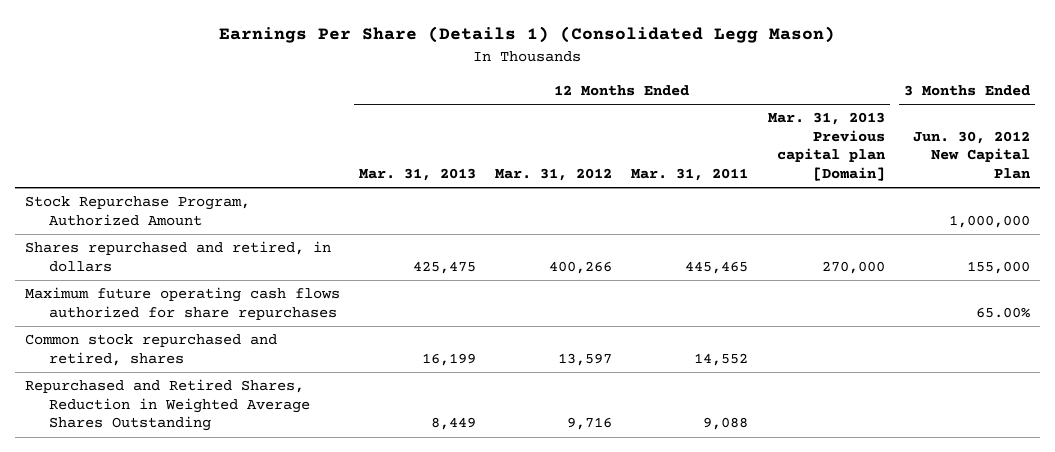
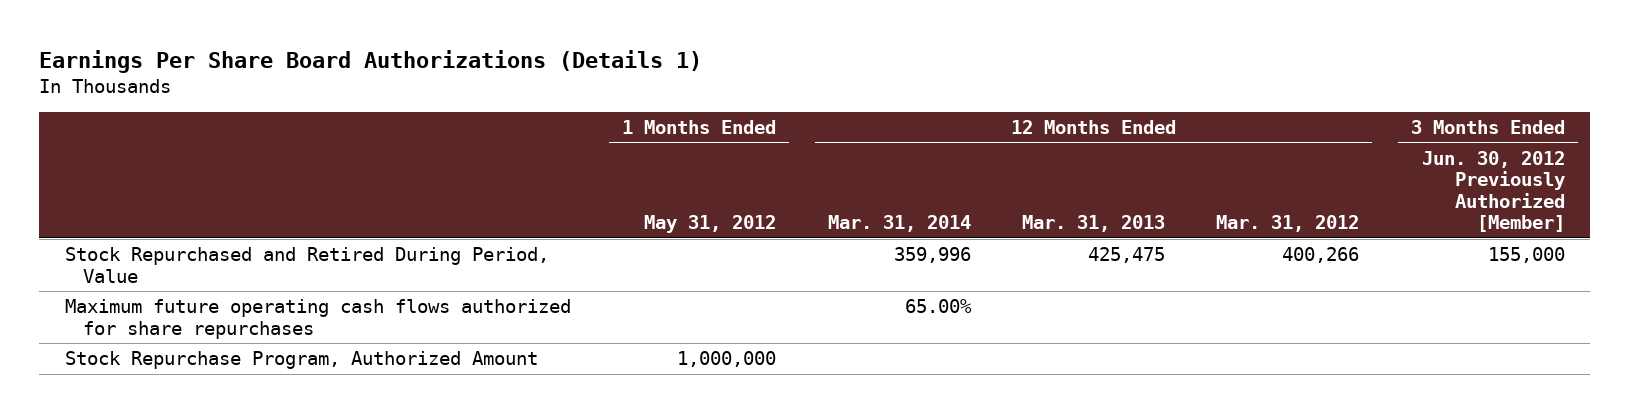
- Earnings Per Share (Details 1) (Consolidated Legg Mason)
+ Earnings Per Share Board Authorizations (Details 1)
- | 12 Months Ended Mar. 31, 2013 | 12 Months Ended Mar. 31, 2012 | 12 Months Ended Mar. 31, 2011 | 12 Months Ended Mar. 31, 2013 Previous capital plan [Domain] | 3 Months Ended Jun. 30, 2012 New Capital Plan
+ | 1 Months Ended May 31, 2012 | 12 Months Ended Mar. 31, 2014 | 12 Months Ended Mar. 31, 2013 | 12 Months Ended Mar. 31, 2012 | 3 Months Ended Jun. 30, 2012 Previously Authorized [Member]
- Shares repurchased and retired, in dollars | 425,475 | 400,266 | 445,465 | 270,000 | 155,000
+ Stock Repurchased and Retired During Period, Value | | 359,996 | 425,475 | 400,266 | 155,000
- Common stock repurchased and retired, shares | 16,199 | 13,597 | 14,552 | |
- Repurchased and Retired Shares, Reduction in Weighted Average Shares Outstanding | 8,449 | 9,716 | 9,088 | |
moved down: Stock Repurchase Program, Authorized Amount | 1,000,000 | | | |

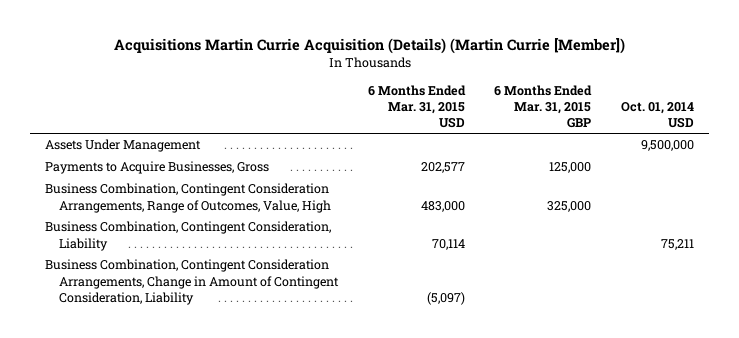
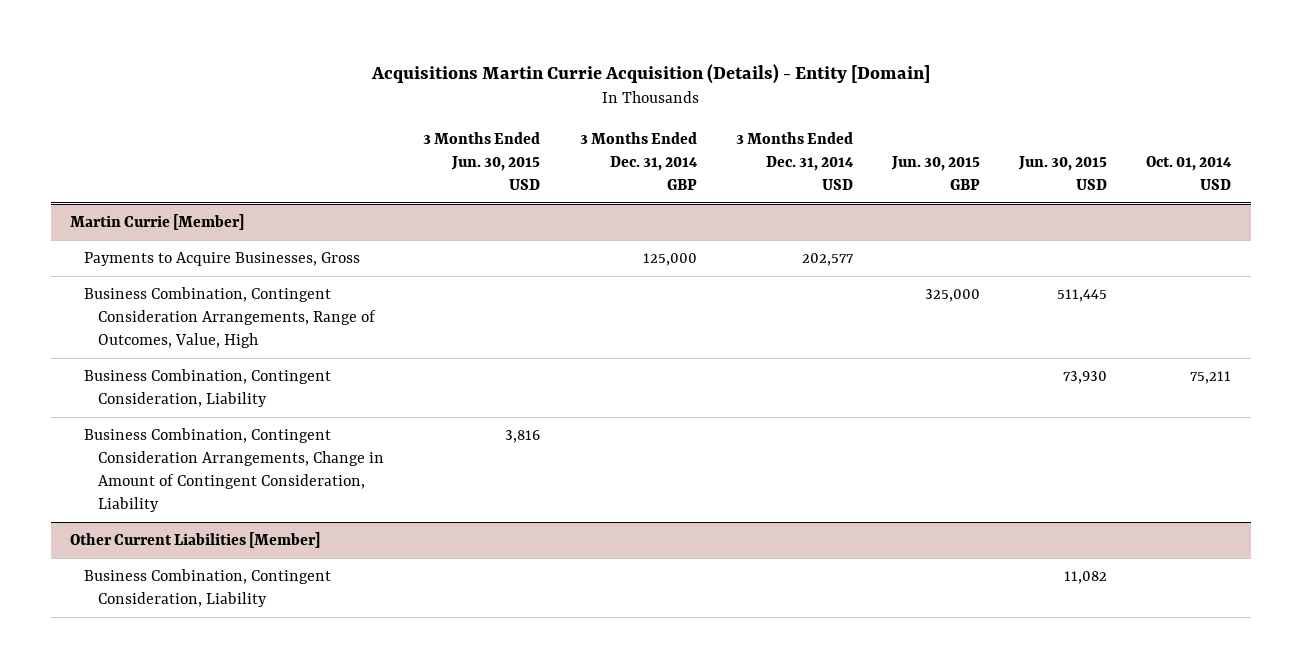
- Acquisitions Martin Currie Acquisition (Details) (Martin Currie [Member])
+ Acquisitions Martin Currie Acquisition (Details) - Entity [Domain]
- | 6 Months Ended Mar. 31, 2015 USD | 6 Months Ended Mar. 31, 2015 GBP | Oct. 01, 2014 USD
+ | 3 Months Ended Jun. 30, 2015 USD | 3 Months Ended Dec. 31, 2014 GBP | 3 Months Ended Dec. 31, 2014 USD | Jun. 30, 2015 GBP | Jun. 30, 2015 USD | Oct. 01, 2014 USD
- Assets Under Management | | | 9,500,000
+ Martin Currie [Member]
+ Other Current Liabilities [Member]
+ Business Combination, Contingent Consideration, Liability | | | | | 11,082 |

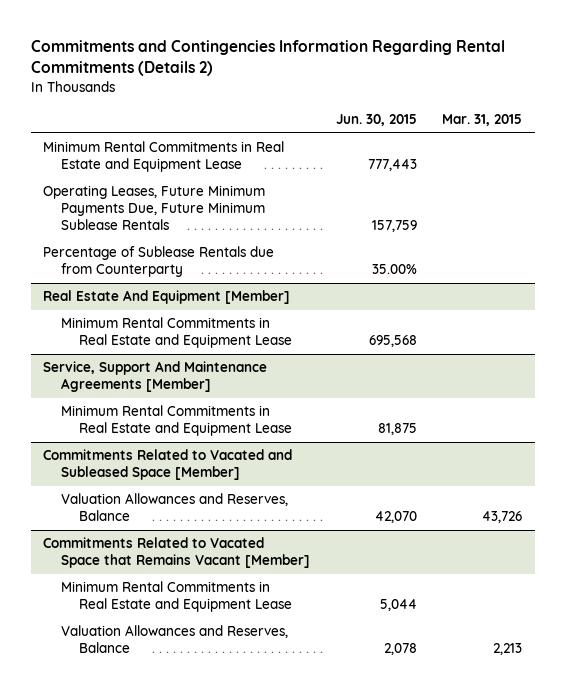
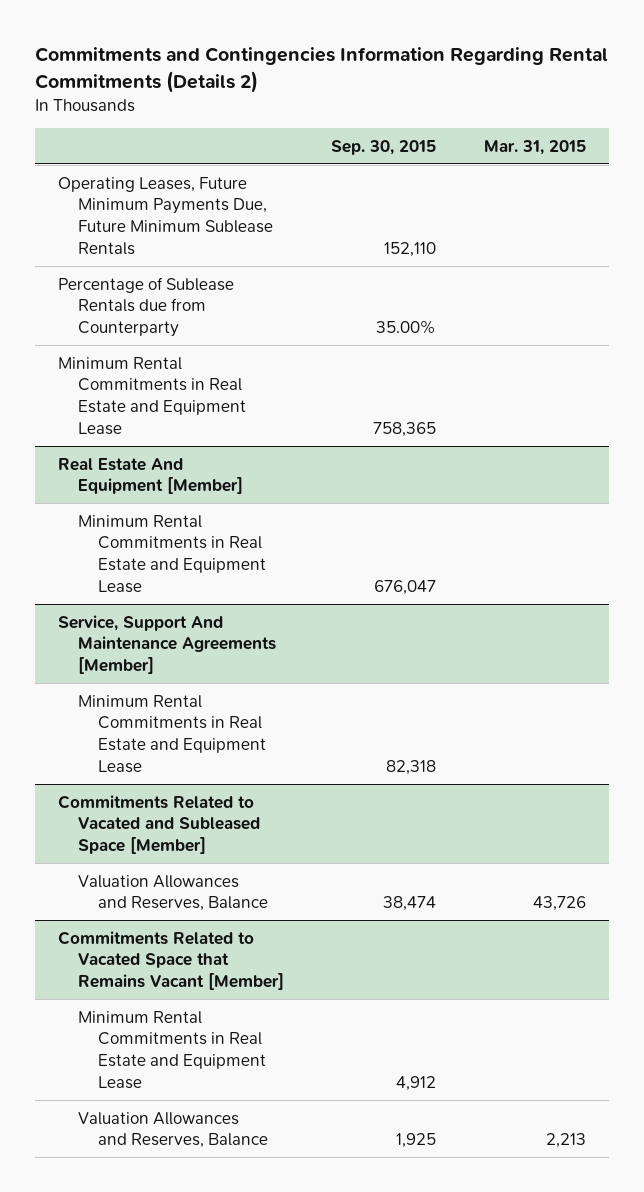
- | Jun. 30, 2015 | Mar. 31, 2015
+ | Sep. 30, 2015 | Mar. 31, 2015
moved down: Minimum Rental Commitments in Real Estate and Equipment Lease | 758,365 |

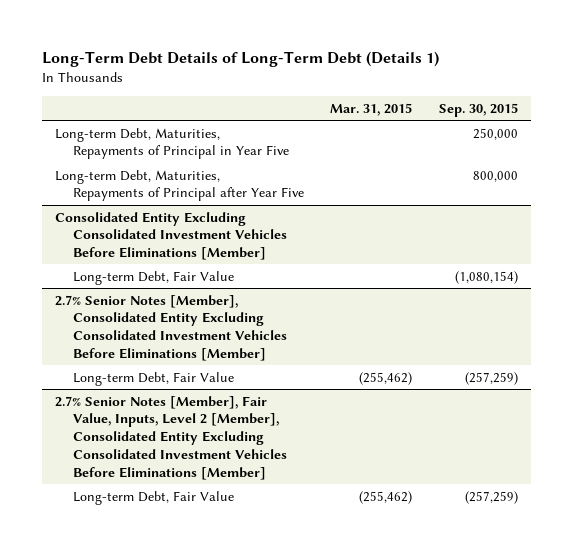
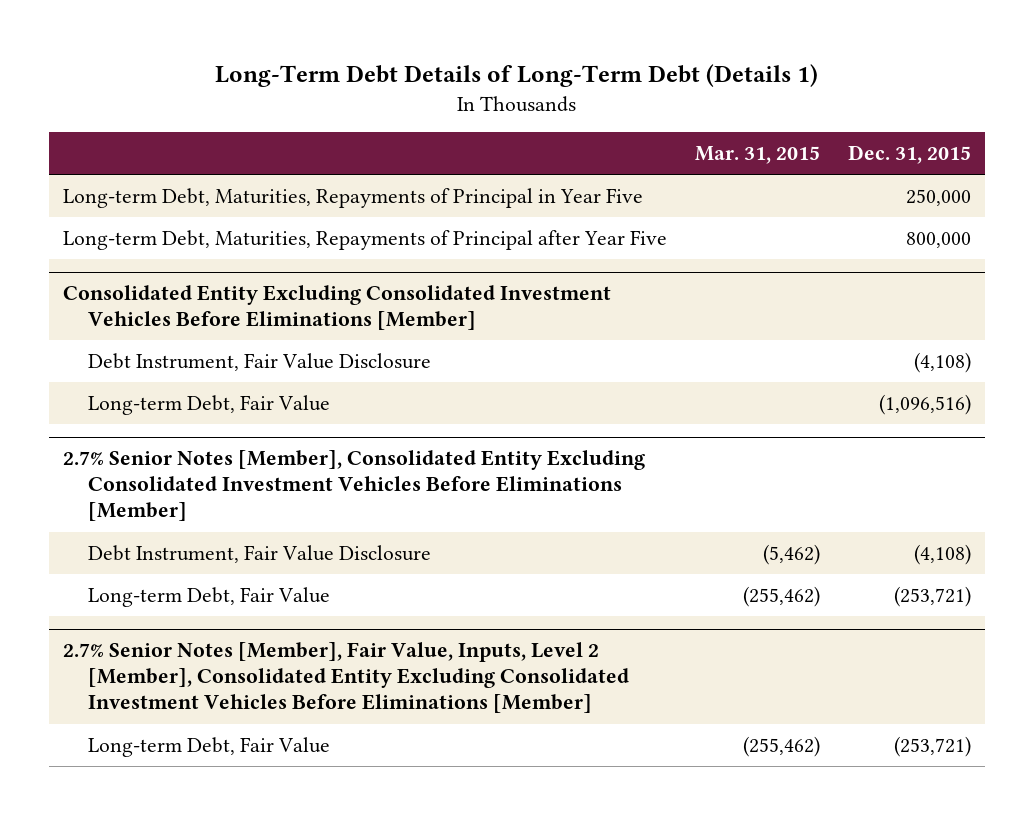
- | Mar. 31, 2015 | Sep. 30, 2015
+ | Mar. 31, 2015 | Dec. 31, 2015
@ Consolidated Entity Excluding Consolidated Investment Vehicles Before Eliminations [Member]
+ Debt Instrument, Fair Value Disclosure | | (4,108)
@ 2.7% Senior Notes [Member], Consolidated Entity Excluding Consolidated Investment Vehicles Before Eliminations [Member]
+ Debt Instrument, Fair Value Disclosure | (5,462) | (4,108)

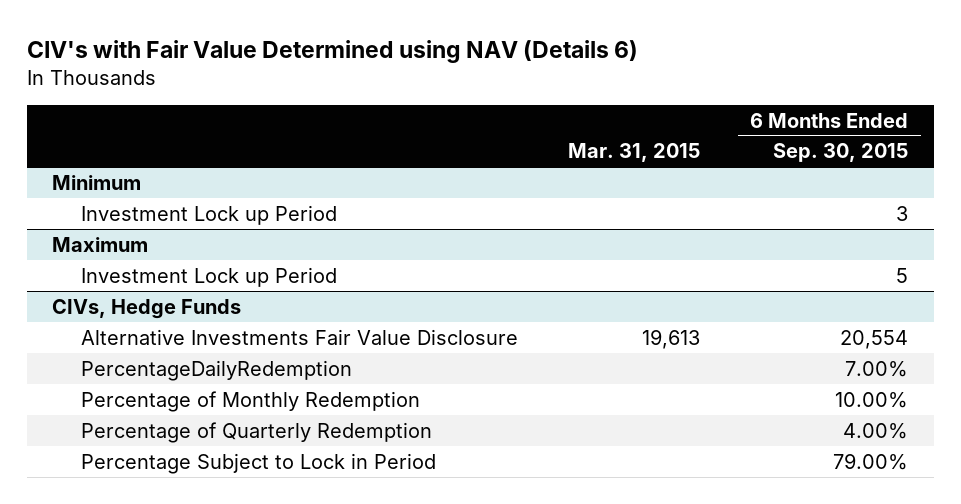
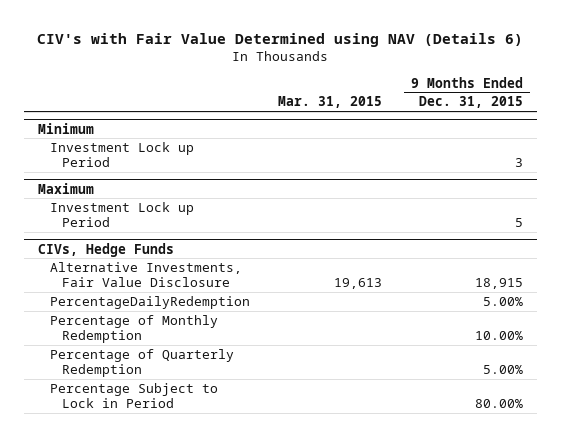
- | Mar. 31, 2015 | 6 Months Ended Sep. 30, 2015
+ | Mar. 31, 2015 | 9 Months Ended Dec. 31, 2015
@ CIVs, Hedge Funds
- Alternative Investments Fair Value Disclosure | 19,613 | 20,554
+ Alternative Investments, Fair Value Disclosure | 19,613 | 18,915

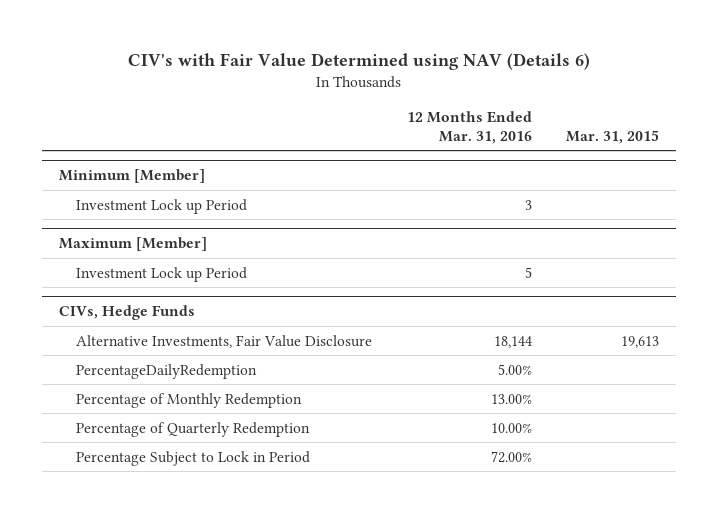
- | Mar. 31, 2015 | 9 Months Ended Dec. 31, 2015
+ | 12 Months Ended Mar. 31, 2016 | Mar. 31, 2015
- Minimum
+ Minimum [Member]
- Maximum
+ Maximum [Member]

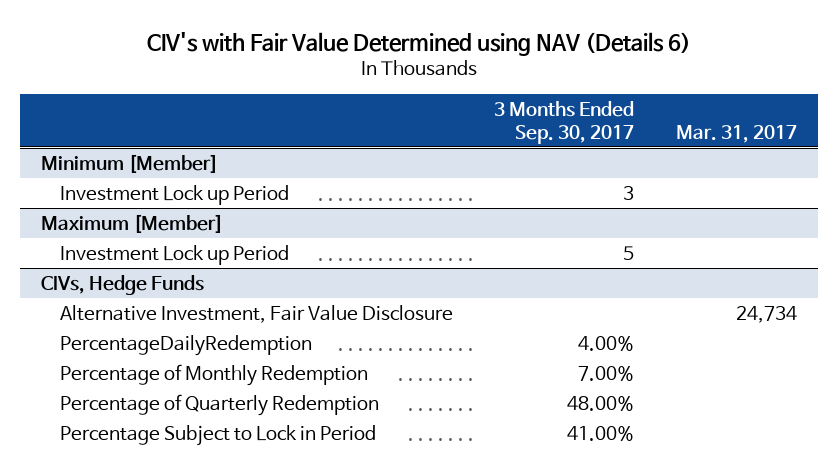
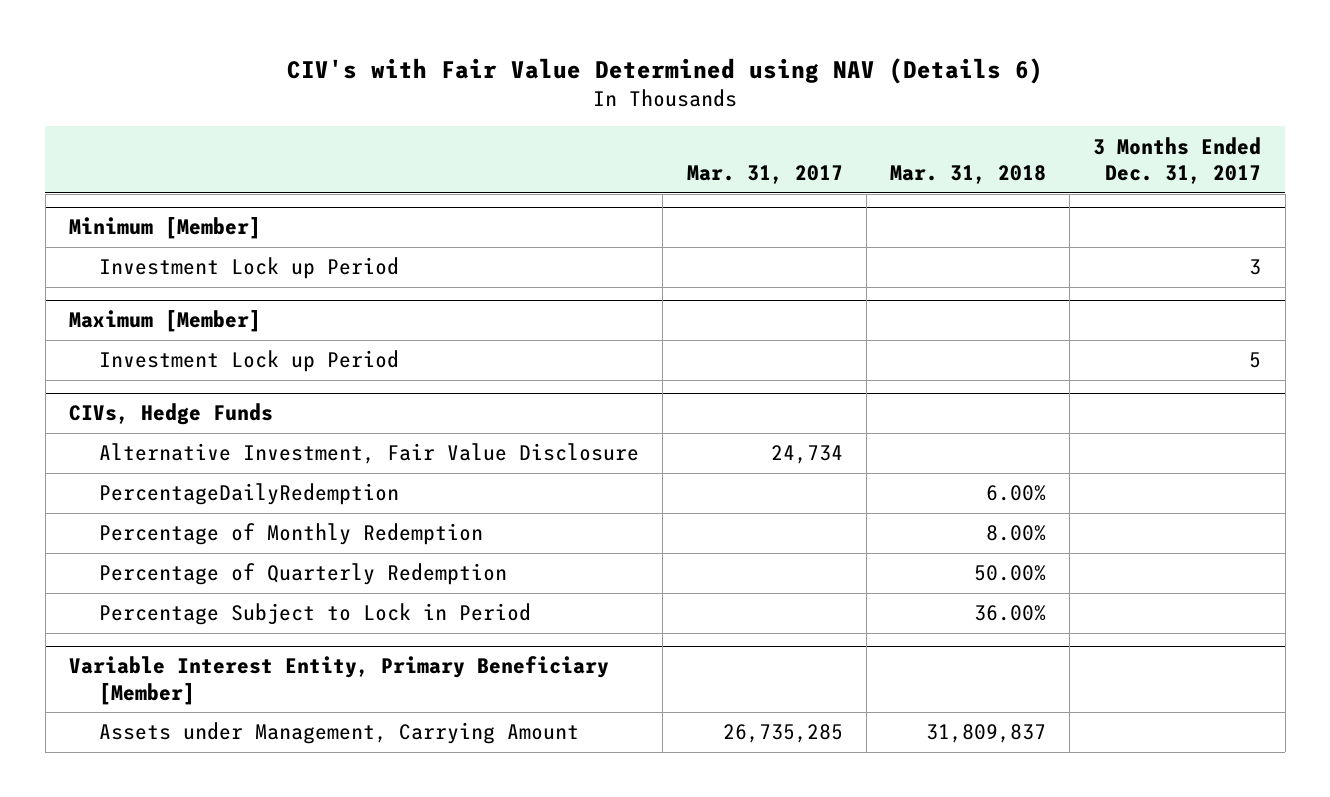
- | 3 Months Ended Sep. 30, 2017 | Mar. 31, 2017
+ | Mar. 31, 2017 | Mar. 31, 2018 | 3 Months Ended Dec. 31, 2017
+ Variable Interest Entity, Primary Beneficiary [Member]
+ Assets under Management, Carrying Amount | 26,735,285 | 31,809,837 |

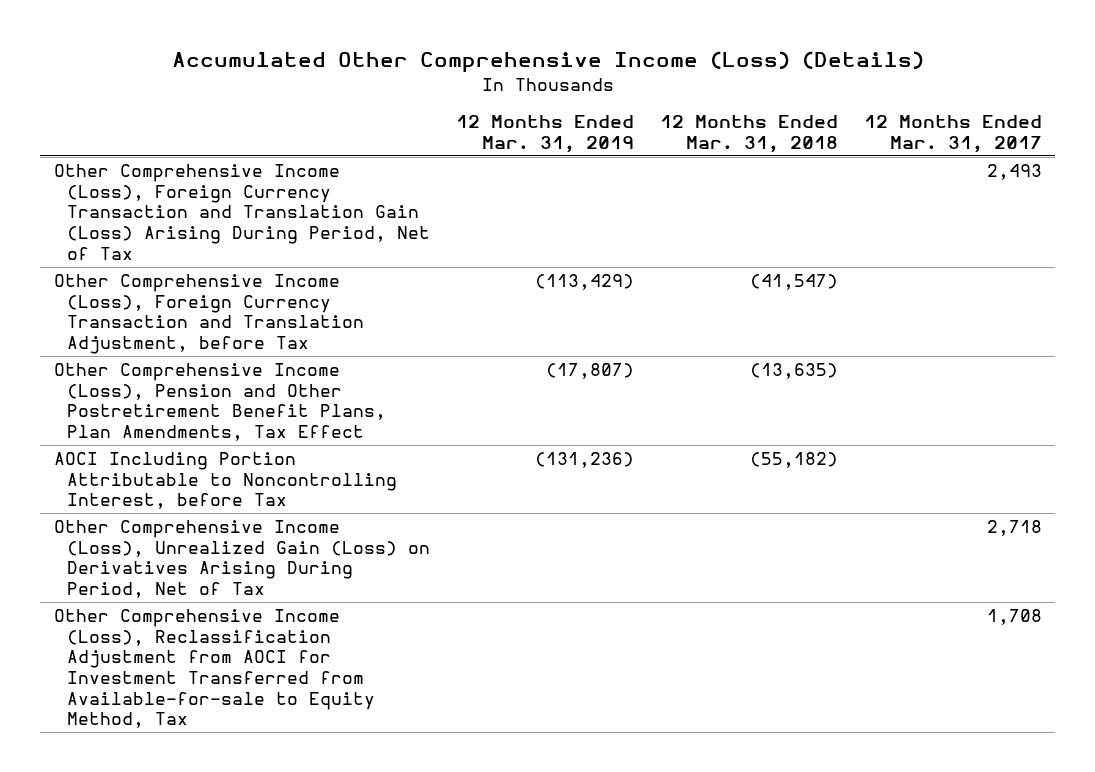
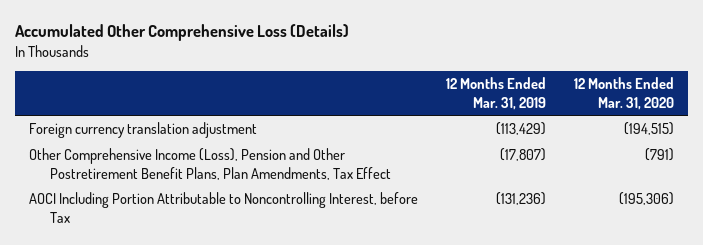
- Accumulated Other Comprehensive Income (Loss) (Details)
+ Accumulated Other Comprehensive Loss (Details)
- | 12 Months Ended Mar. 31, 2019 | 12 Months Ended Mar. 31, 2018 | 12 Months Ended Mar. 31, 2017
+ | 12 Months Ended Mar. 31, 2019 | 12 Months Ended Mar. 31, 2020
- Other Comprehensive Income (Loss), Foreign Currency Transaction and Translation Gain (Loss) Arising During Period, Net of Tax | | | 2,493
- Other Comprehensive Income (Loss), Foreign Currency Transaction and Translation Adjustment, before Tax | (113,429) | (41,547) |
+ Foreign currency translation adjustment | (113,429) | (194,515)
- Other Comprehensive Income (Loss), Unrealized Gain (Loss) on Derivatives Arising During Period, Net of Tax | | | 2,718
- Other Comprehensive Income (Loss), Reclassification Adjustment from AOCI for Investment Transferred from Available-for-sale to Equity Method, Tax | | | 1,708

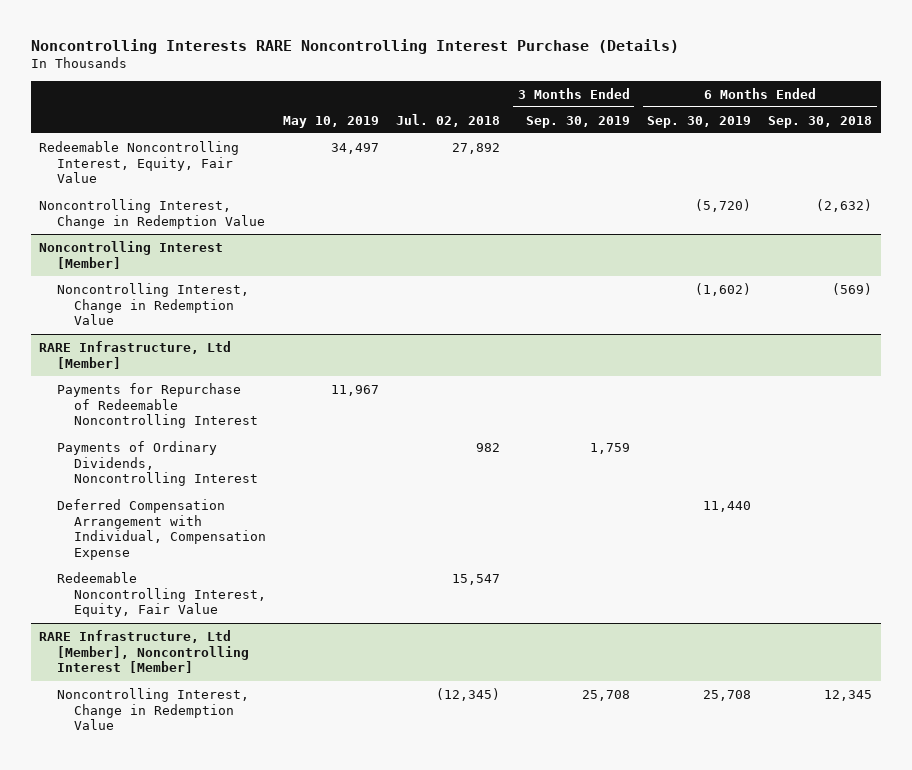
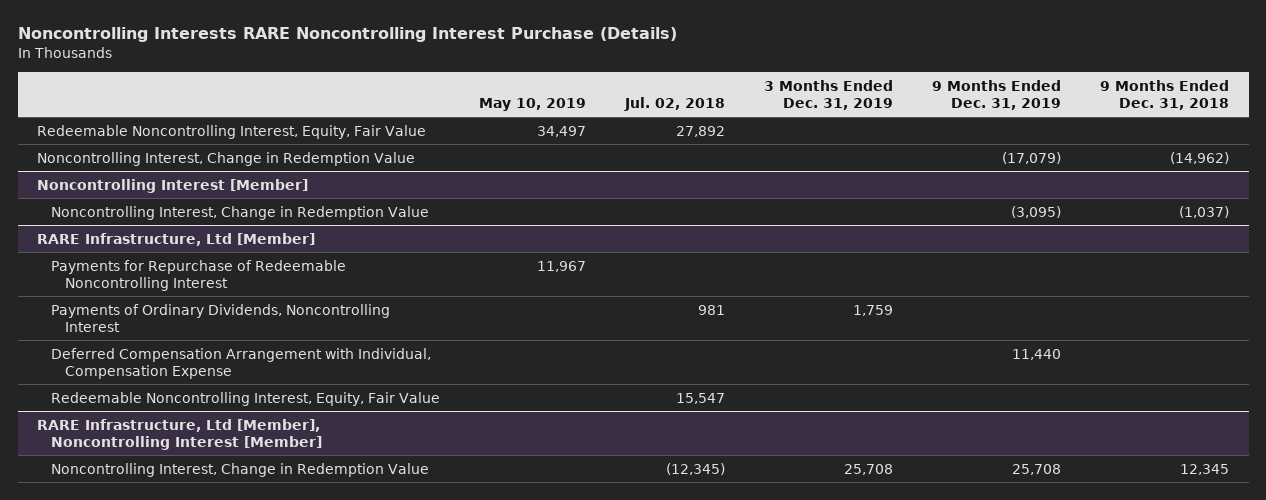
- | May 10, 2019 | Jul. 02, 2018 | 3 Months Ended Sep. 30, 2019 | 6 Months Ended Sep. 30, 2019 | 6 Months Ended Sep. 30, 2018
+ | May 10, 2019 | Jul. 02, 2018 | 3 Months Ended Dec. 31, 2019 | 9 Months Ended Dec. 31, 2019 | 9 Months Ended Dec. 31, 2018
@ RARE Infrastructure, Ltd [Member]
- Payments of Ordinary Dividends, Noncontrolling Interest | | 982 | 1,759 | |
+ Payments of Ordinary Dividends, Noncontrolling Interest | | 981 | 1,759 | |

